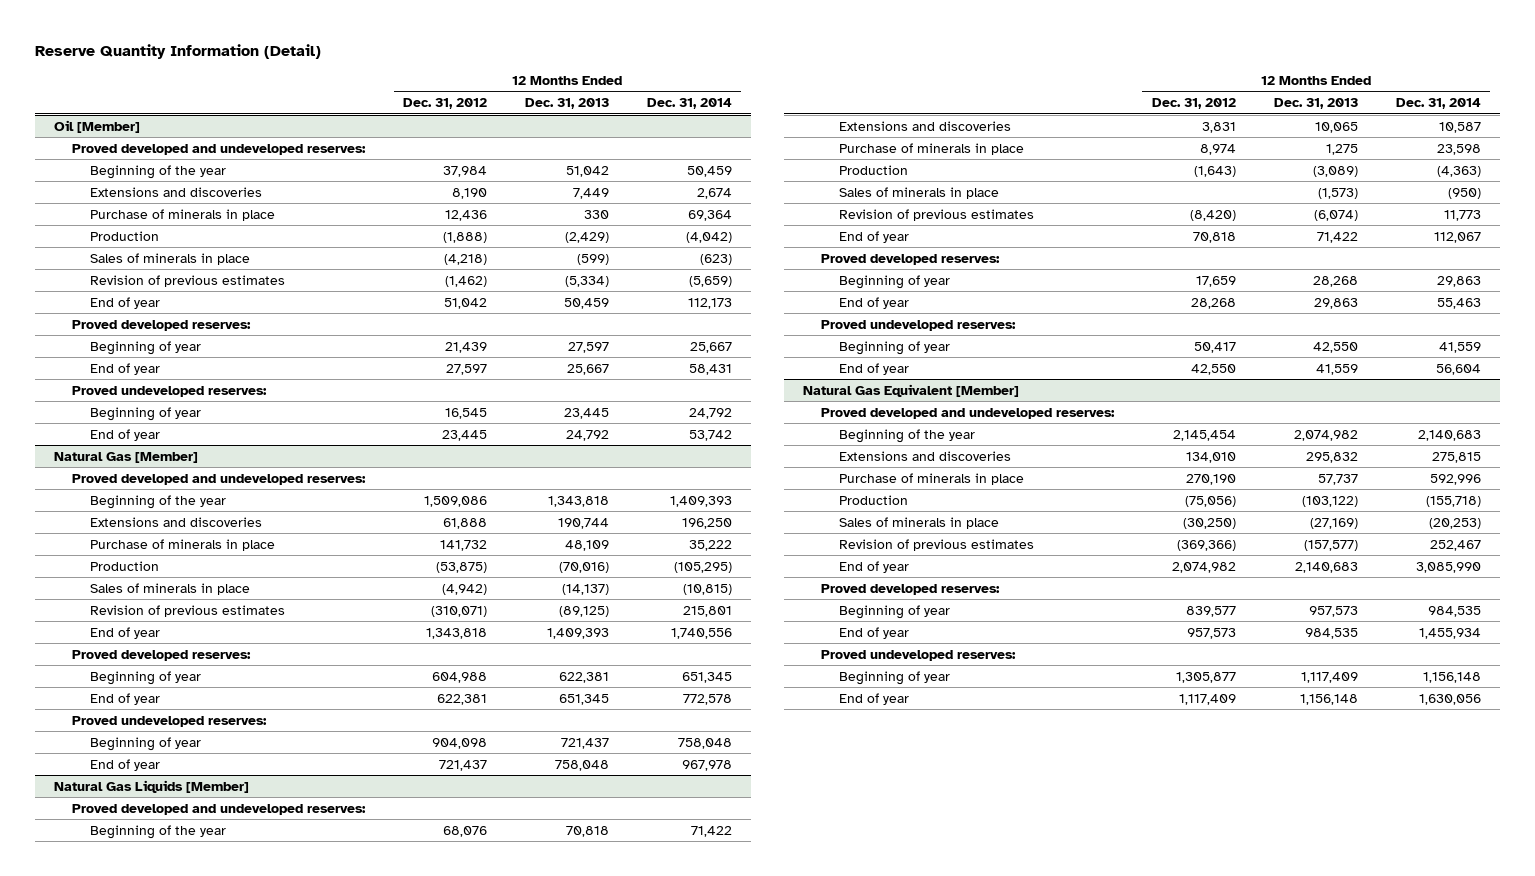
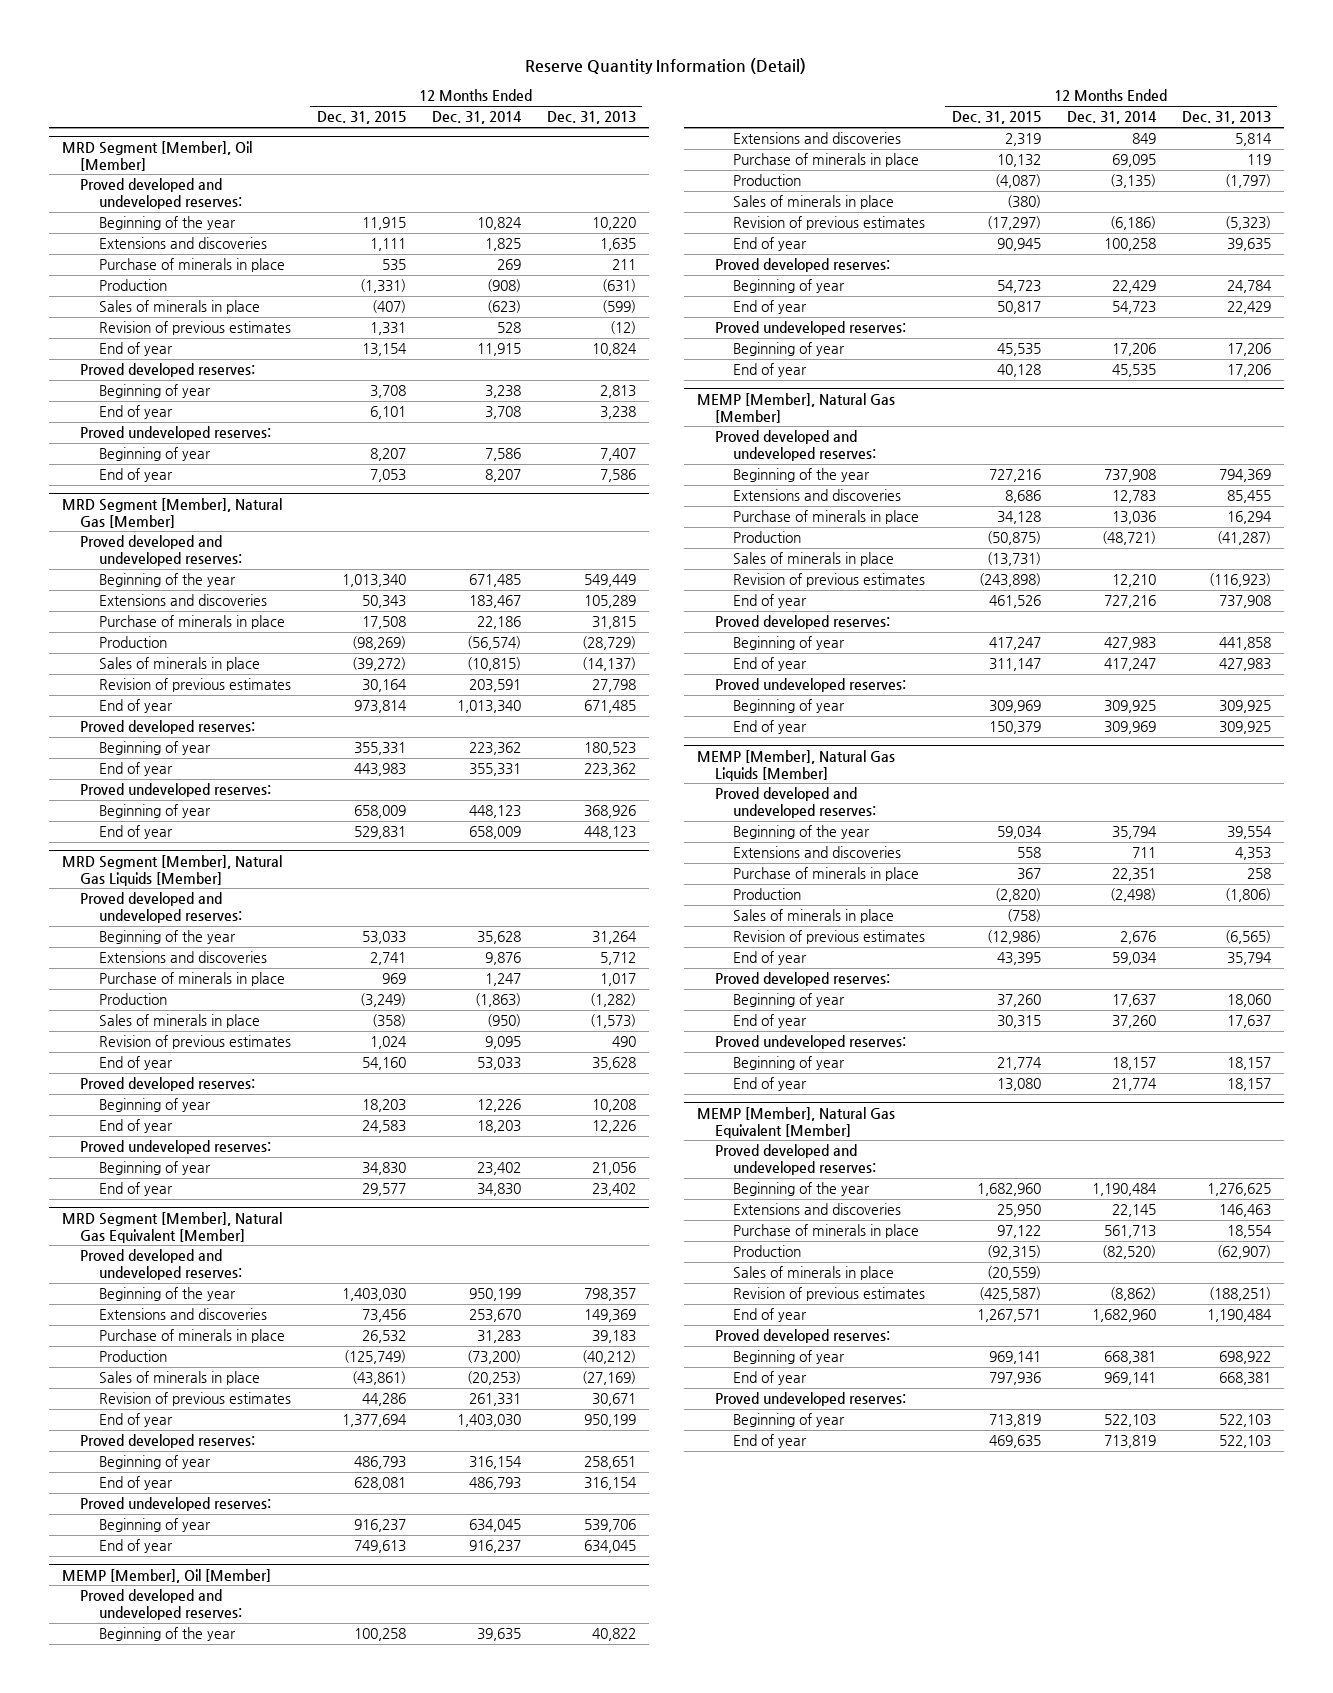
- | 12 Months Ended Dec. 31, 2012 | 12 Months Ended Dec. 31, 2013 | 12 Months Ended Dec. 31, 2014
+ | 12 Months Ended Dec. 31, 2015 | 12 Months Ended Dec. 31, 2014 | 12 Months Ended Dec. 31, 2013
- Oil [Member]
+ MRD Segment [Member], Oil [Member]
- Beginning of the year | 37,984 | 51,042 | 50,459
- Extensions and discoveries | 8,190 | 7,449 | 2,674
- Purchase of minerals in place | 12,436 | 330 | 69,364
- Production | (1,888) | (2,429) | (4,042)
+ Beginning of the year | 11,915 | 10,824 | 10,220
+ Extensions and discoveries | 1,111 | 1,825 | 1,635
+ Purchase of minerals in place | 535 | 269 | 211
+ Production | (1,331) | (908) | (631)
- Revision of previous estimates | (1,462) | (5,334) | (5,659)
- End of year | 51,042 | 50,459 | 112,173
+ Revision of previous estimates | 1,331 | 528 | (12)
+ End of year | 13,154 | 11,915 | 10,824
- Beginning of year | 21,439 | 27,597 | 25,667
- End of year | 27,597 | 25,667 | 58,431
+ Beginning of year | 3,708 | 3,238 | 2,813
+ End of year | 6,101 | 3,708 | 3,238
- Beginning of year | 16,545 | 23,445 | 24,792
- End of year | 23,445 | 24,792 | 53,742
- Natural Gas [Member]
+ Beginning of year | 8,207 | 7,586 | 7,407
+ End of year | 7,053 | 8,207 | 7,586
+ MRD Segment [Member], Natural Gas [Member]
- Beginning of the year | 1,509,086 | 1,343,818 | 1,409,393
- Extensions and discoveries | 61,888 | 190,744 | 196,250
- Purchase of minerals in place | 141,732 | 48,109 | 35,222
- Production | (53,875) | (70,016) | (105,295)
+ Beginning of the year | 1,013,340 | 671,485 | 549,449
+ Extensions and discoveries | 50,343 | 183,467 | 105,289
+ Purchase of minerals in place | 17,508 | 22,186 | 31,815
+ Production | (98,269) | (56,574) | (28,729)
- Revision of previous estimates | (310,071) | (89,125) | 215,801
- End of year | 1,343,818 | 1,409,393 | 1,740,556
+ Revision of previous estimates | 30,164 | 203,591 | 27,798
+ End of year | 973,814 | 1,013,340 | 671,485
- Beginning of year | 604,988 | 622,381 | 651,345
- End of year | 622,381 | 651,345 | 772,578
+ Beginning of year | 355,331 | 223,362 | 180,523
+ End of year | 443,983 | 355,331 | 223,362
- Beginning of year | 904,098 | 721,437 | 758,048
- End of year | 721,437 | 758,048 | 967,978
- Natural Gas Liquids [Member]
+ Beginning of year | 658,009 | 448,123 | 368,926
+ End of year | 529,831 | 658,009 | 448,123
+ MRD Segment [Member], Natural Gas Liquids [Member]
- Beginning of the year | 68,076 | 70,818 | 71,422
- Extensions and discoveries | 3,831 | 10,065 | 10,587
- Purchase of minerals in place | 8,974 | 1,275 | 23,598
- Production | (1,643) | (3,089) | (4,363)
+ Beginning of the year | 53,033 | 35,628 | 31,264
+ Extensions and discoveries | 2,741 | 9,876 | 5,712
+ Purchase of minerals in place | 969 | 1,247 | 1,017
+ Production | (3,249) | (1,863) | (1,282)
- Revision of previous estimates | (8,420) | (6,074) | 11,773
- End of year | 70,818 | 71,422 | 112,067
+ Revision of previous estimates | 1,024 | 9,095 | 490
+ End of year | 54,160 | 53,033 | 35,628
- Beginning of year | 17,659 | 28,268 | 29,863
- End of year | 28,268 | 29,863 | 55,463
+ Beginning of year | 18,203 | 12,226 | 10,208
+ End of year | 24,583 | 18,203 | 12,226
- Beginning of year | 50,417 | 42,550 | 41,559
- End of year | 42,550 | 41,559 | 56,604
- Natural Gas Equivalent [Member]
+ Beginning of year | 34,830 | 23,402 | 21,056
+ End of year | 29,577 | 34,830 | 23,402
+ MRD Segment [Member], Natural Gas Equivalent [Member]
- Beginning of the year | 2,145,454 | 2,074,982 | 2,140,683
- Extensions and discoveries | 134,010 | 295,832 | 275,815
- Purchase of minerals in place | 270,190 | 57,737 | 592,996
- Production | (75,056) | (103,122) | (155,718)
+ Beginning of the year | 1,403,030 | 950,199 | 798,357
+ Extensions and discoveries | 73,456 | 253,670 | 149,369
+ Purchase of minerals in place | 26,532 | 31,283 | 39,183
+ Production | (125,749) | (73,200) | (40,212)
- Revision of previous estimates | (369,366) | (157,577) | 252,467
- End of year | 2,074,982 | 2,140,683 | 3,085,990
+ Revision of previous estimates | 44,286 | 261,331 | 30,671
+ End of year | 1,377,694 | 1,403,030 | 950,199
- Beginning of year | 839,577 | 957,573 | 984,535
- End of year | 957,573 | 984,535 | 1,455,934
+ Beginning of year | 486,793 | 316,154 | 258,651
+ End of year | 628,081 | 486,793 | 316,154
- Beginning of year | 1,305,877 | 1,117,409 | 1,156,148
- End of year | 1,117,409 | 1,156,148 | 1,630,056
+ Beginning of year | 916,237 | 634,045 | 539,706
+ End of year | 749,613 | 916,237 | 634,045
+ MEMP [Member], Oil [Member]
+ Proved developed and undeveloped reserves:
+ Beginning of the year | 100,258 | 39,635 | 40,822
+ Extensions and discoveries | 2,319 | 849 | 5,814
+ Purchase of minerals in place | 10,132 | 69,095 | 119
+ Production | (4,087) | (3,135) | (1,797)
+ Sales of minerals in place | (380) | |
+ Revision of previous estimates | (17,297) | (6,186) | (5,323)
+ End of year | 90,945 | 100,258 | 39,635
+ Proved developed reserves:
+ Beginning of year | 54,723 | 22,429 | 24,784
+ End of year | 50,817 | 54,723 | 22,429
+ Proved undeveloped reserves:
+ Beginning of year | 45,535 | 17,206 | 17,206
+ End of year | 40,128 | 45,535 | 17,206
+ MEMP [Member], Natural Gas [Member]
+ Proved developed and undeveloped reserves:
+ Beginning of the year | 727,216 | 737,908 | 794,369
+ Extensions and discoveries | 8,686 | 12,783 | 85,455
+ Purchase of minerals in place | 34,128 | 13,036 | 16,294
+ Production | (50,875) | (48,721) | (41,287)
+ Sales of minerals in place | (13,731) | |
+ Revision of previous estimates | (243,898) | 12,210 | (116,923)
+ End of year | 461,526 | 727,216 | 737,908
+ Proved developed reserves:
+ Beginning of year | 417,247 | 427,983 | 441,858
+ End of year | 311,147 | 417,247 | 427,983
+ Proved undeveloped reserves:
+ Beginning of year | 309,969 | 309,925 | 309,925
+ End of year | 150,379 | 309,969 | 309,925
+ MEMP [Member], Natural Gas Liquids [Member]
+ Proved developed and undeveloped reserves:
+ Beginning of the year | 59,034 | 35,794 | 39,554
+ Extensions and discoveries | 558 | 711 | 4,353
+ Purchase of minerals in place | 367 | 22,351 | 258
+ Production | (2,820) | (2,498) | (1,806)
+ Sales of minerals in place | (758) | |
+ Revision of previous estimates | (12,986) | 2,676 | (6,565)
+ End of year | 43,395 | 59,034 | 35,794
+ Proved developed reserves:
+ Beginning of year | 37,260 | 17,637 | 18,060
+ End of year | 30,315 | 37,260 | 17,637
+ Proved undeveloped reserves:
+ Beginning of year | 21,774 | 18,157 | 18,157
+ End of year | 13,080 | 21,774 | 18,157
+ MEMP [Member], Natural Gas Equivalent [Member]
+ Proved developed and undeveloped reserves:
+ Beginning of the year | 1,682,960 | 1,190,484 | 1,276,625
+ Extensions and discoveries | 25,950 | 22,145 | 146,463
+ Purchase of minerals in place | 97,122 | 561,713 | 18,554
+ Production | (92,315) | (82,520) | (62,907)
+ Sales of minerals in place | (20,559) | |
+ Revision of previous estimates | (425,587) | (8,862) | (188,251)
+ End of year | 1,267,571 | 1,682,960 | 1,190,484
+ Proved developed reserves:
+ Beginning of year | 969,141 | 668,381 | 698,922
+ End of year | 797,936 | 969,141 | 668,381
+ Proved undeveloped reserves:
+ Beginning of year | 713,819 | 522,103 | 522,103
+ End of year | 469,635 | 713,819 | 522,103

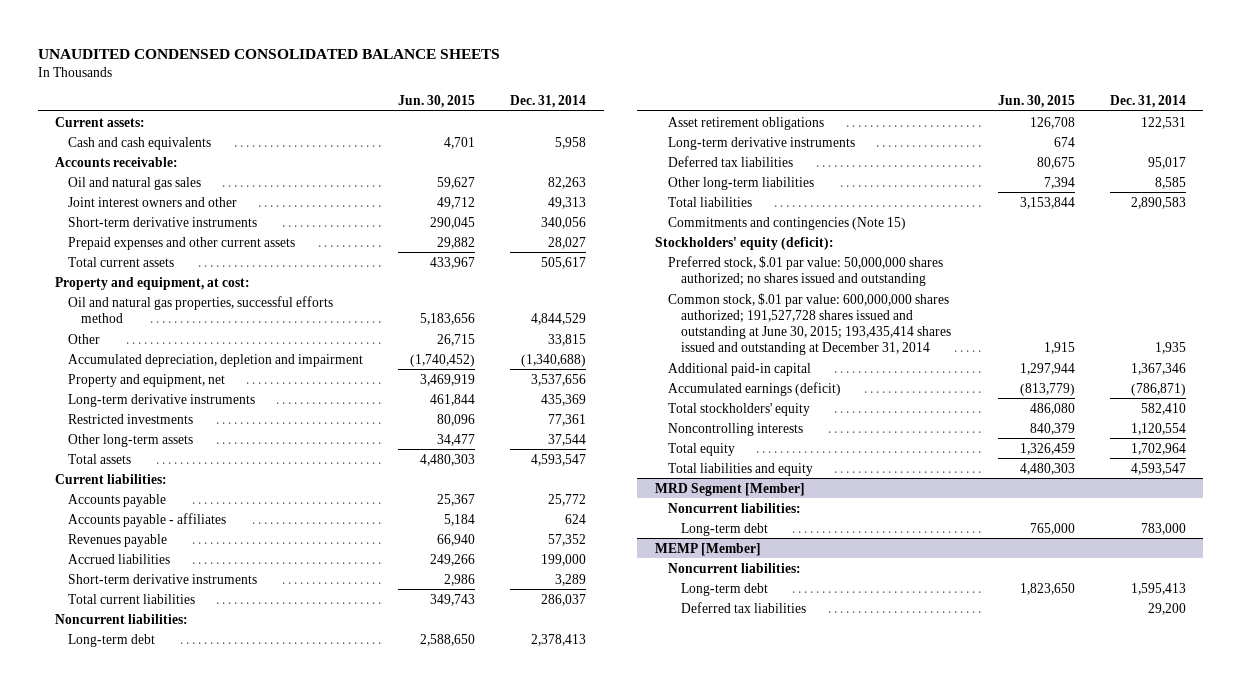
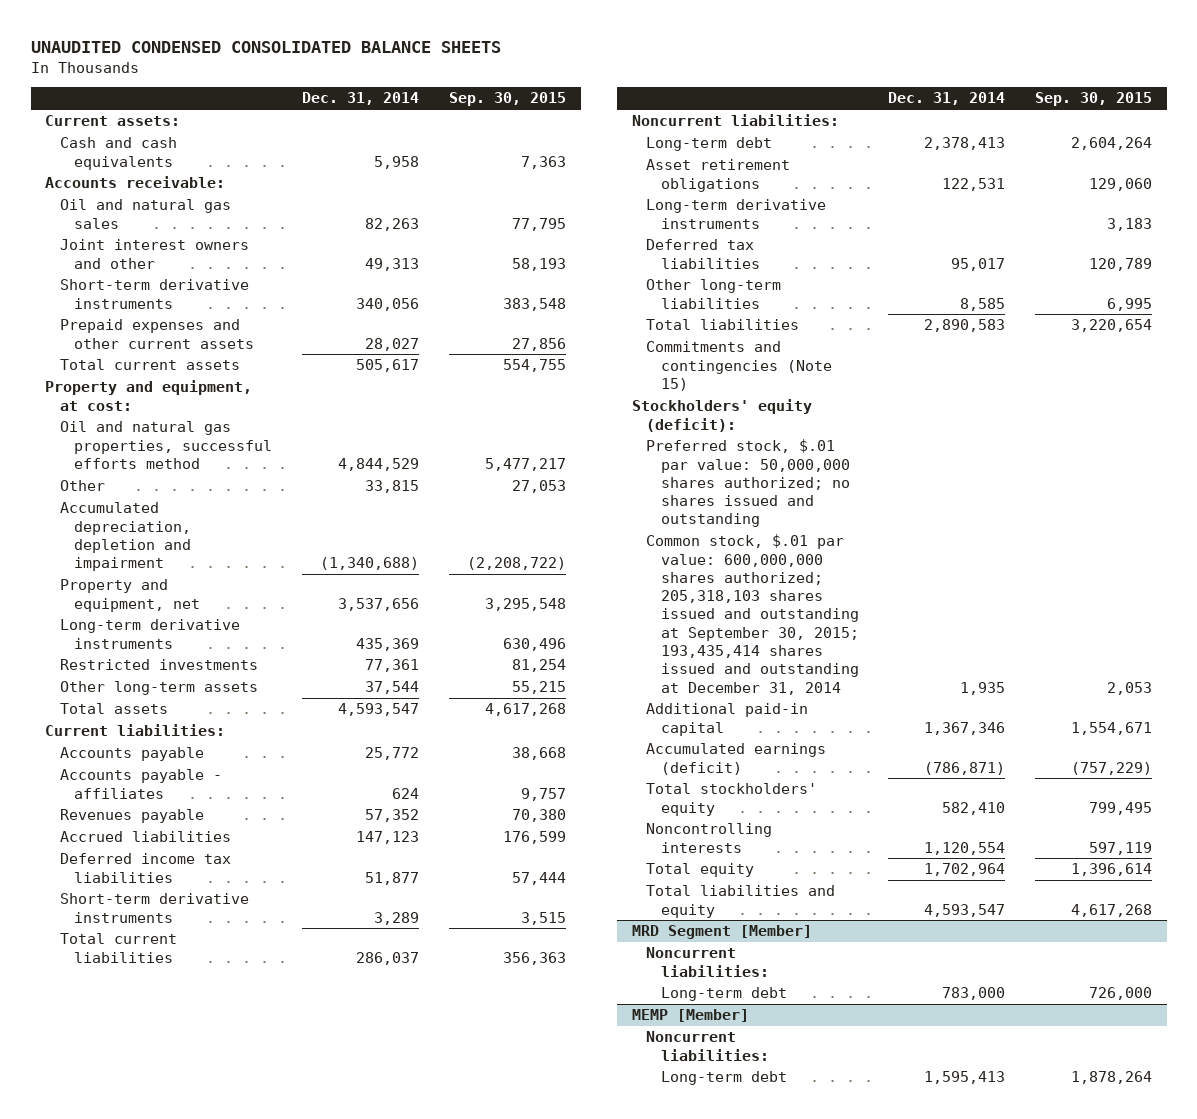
- | Jun. 30, 2015 | Dec. 31, 2014
+ | Dec. 31, 2014 | Sep. 30, 2015
- Accrued liabilities | 249,266 | 199,000
+ Accrued liabilities | 147,123 | 176,599
+ Deferred income tax liabilities | 51,877 | 57,444
- Common stock, $.01 par value: 600,000,000 shares authorized; 191,527,728 shares issued and outstanding at June 30, 2015; 193,435,414 shares issued and outstanding at December 31, 2014 | 1,915 | 1,935
+ Common stock, $.01 par value: 600,000,000 shares authorized; 205,318,103 shares issued and outstanding at September 30, 2015; 193,435,414 shares issued and outstanding at December 31, 2014 | 1,935 | 2,053
@ MEMP [Member]
- Deferred tax liabilities | | 29,200

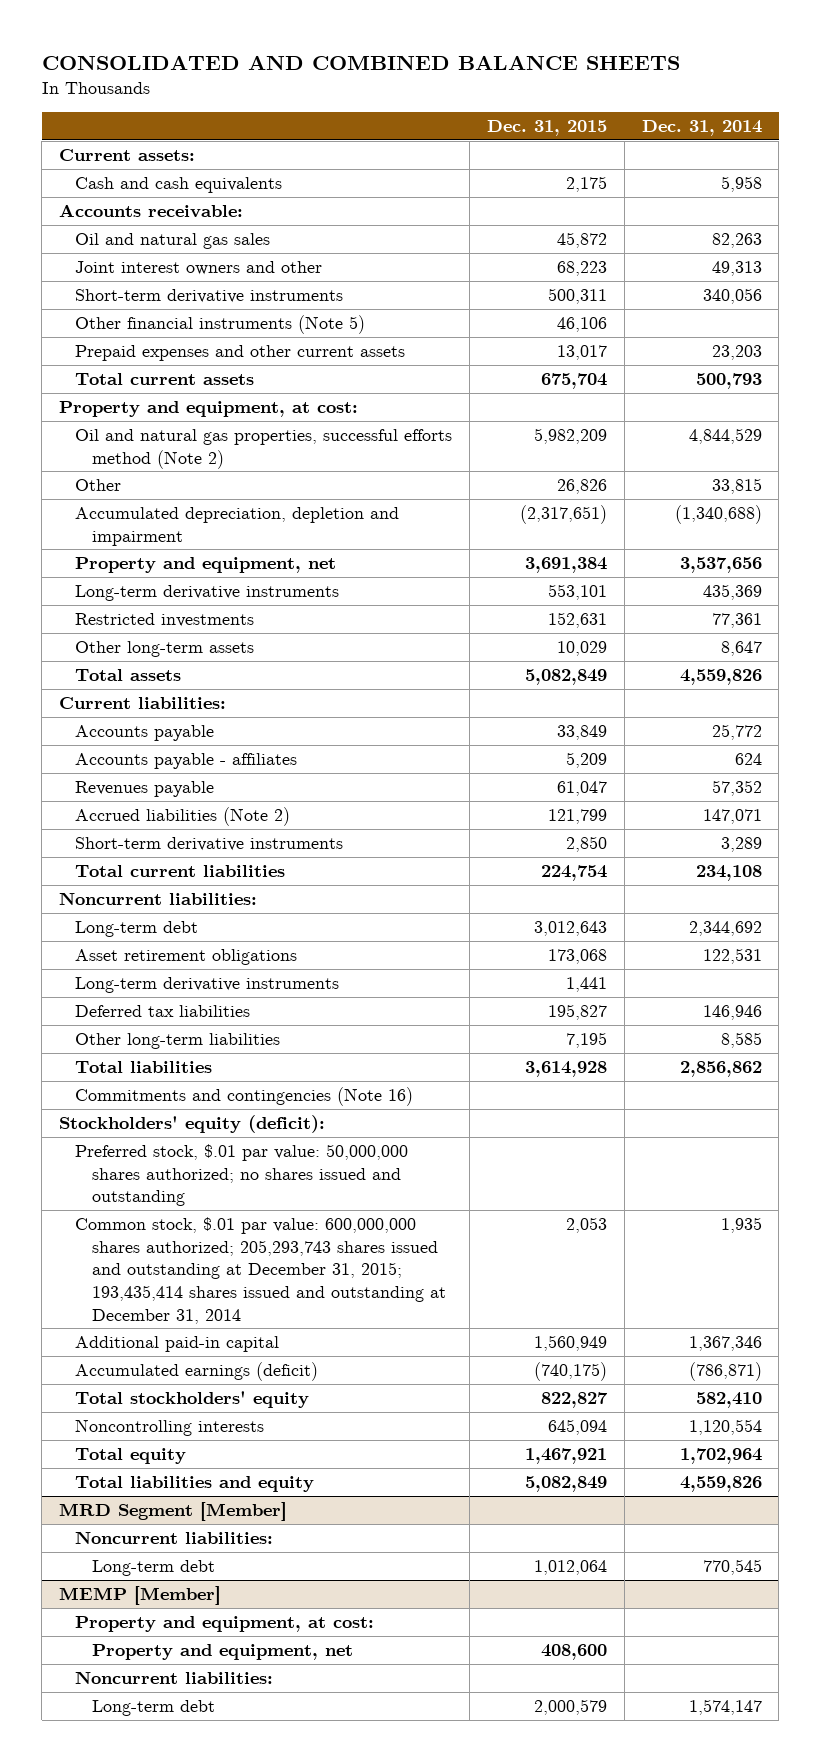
- UNAUDITED CONDENSED CONSOLIDATED BALANCE SHEETS
+ CONSOLIDATED AND COMBINED BALANCE SHEETS
- | Dec. 31, 2014 | Sep. 30, 2015
+ | Dec. 31, 2015 | Dec. 31, 2014
- Prepaid expenses and other current assets | 28,027 | 27,856
- Total current assets | 505,617 | 554,755
+ Other financial instruments (Note 5) | 46,106 |
+ Prepaid expenses and other current assets | 13,017 | 23,203
+ Total current assets | 675,704 | 500,793
- Oil and natural gas properties, successful efforts method | 4,844,529 | 5,477,217
+ Oil and natural gas properties, successful efforts method (Note 2) | 5,982,209 | 4,844,529
- Other long-term assets | 37,544 | 55,215
- Total assets | 4,593,547 | 4,617,268
+ Other long-term assets | 10,029 | 8,647
+ Total assets | 5,082,849 | 4,559,826
- Accrued liabilities | 147,123 | 176,599
- Deferred income tax liabilities | 51,877 | 57,444
+ Accrued liabilities (Note 2) | 121,799 | 147,071
- Total current liabilities | 286,037 | 356,363
+ Total current liabilities | 224,754 | 234,108
- Long-term debt | 2,378,413 | 2,604,264
+ Long-term debt | 3,012,643 | 2,344,692
- Deferred tax liabilities | 95,017 | 120,789
+ Deferred tax liabilities | 195,827 | 146,946
- Total liabilities | 2,890,583 | 3,220,654
- Commitments and contingencies (Note 15)
+ Total liabilities | 3,614,928 | 2,856,862
+ Commitments and contingencies (Note 16)
- Common stock, $.01 par value: 600,000,000 shares authorized; 205,318,103 shares issued and outstanding at September 30, 2015; 193,435,414 shares issued and outstanding at December 31, 2014 | 1,935 | 2,053
+ Common stock, $.01 par value: 600,000,000 shares authorized; 205,293,743 shares issued and outstanding at December 31, 2015; 193,435,414 shares issued and outstanding at December 31, 2014 | 2,053 | 1,935
- Total liabilities and equity | 4,593,547 | 4,617,268
+ Total liabilities and equity | 5,082,849 | 4,559,826
@ MRD Segment [Member]
- Long-term debt | 783,000 | 726,000
+ Long-term debt | 1,012,064 | 770,545
@ MEMP [Member]
+ Property and equipment, at cost:
+ Property and equipment, net | 408,600 |
- Long-term debt | 1,595,413 | 1,878,264
+ Long-term debt | 2,000,579 | 1,574,147

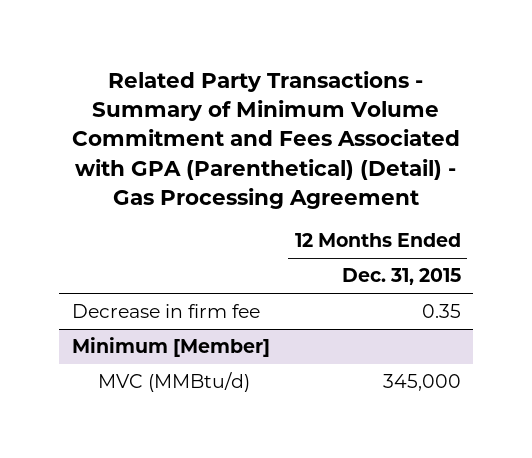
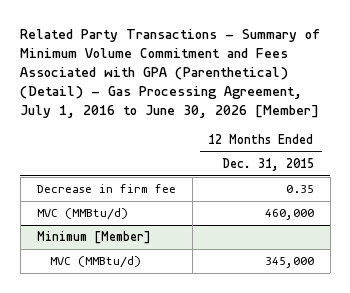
- Related Party Transactions - Summary of Minimum Volume Commitment and Fees Associated with GPA (Parenthetical) (Detail) - Gas Processing Agreement
+ Related Party Transactions - Summary of Minimum Volume Commitment and Fees Associated with GPA (Parenthetical) (Detail) - Gas Processing Agreement, July 1, 2016 to June 30, 2026 [Member]
+ MVC (MMBtu/d) | 460,000

